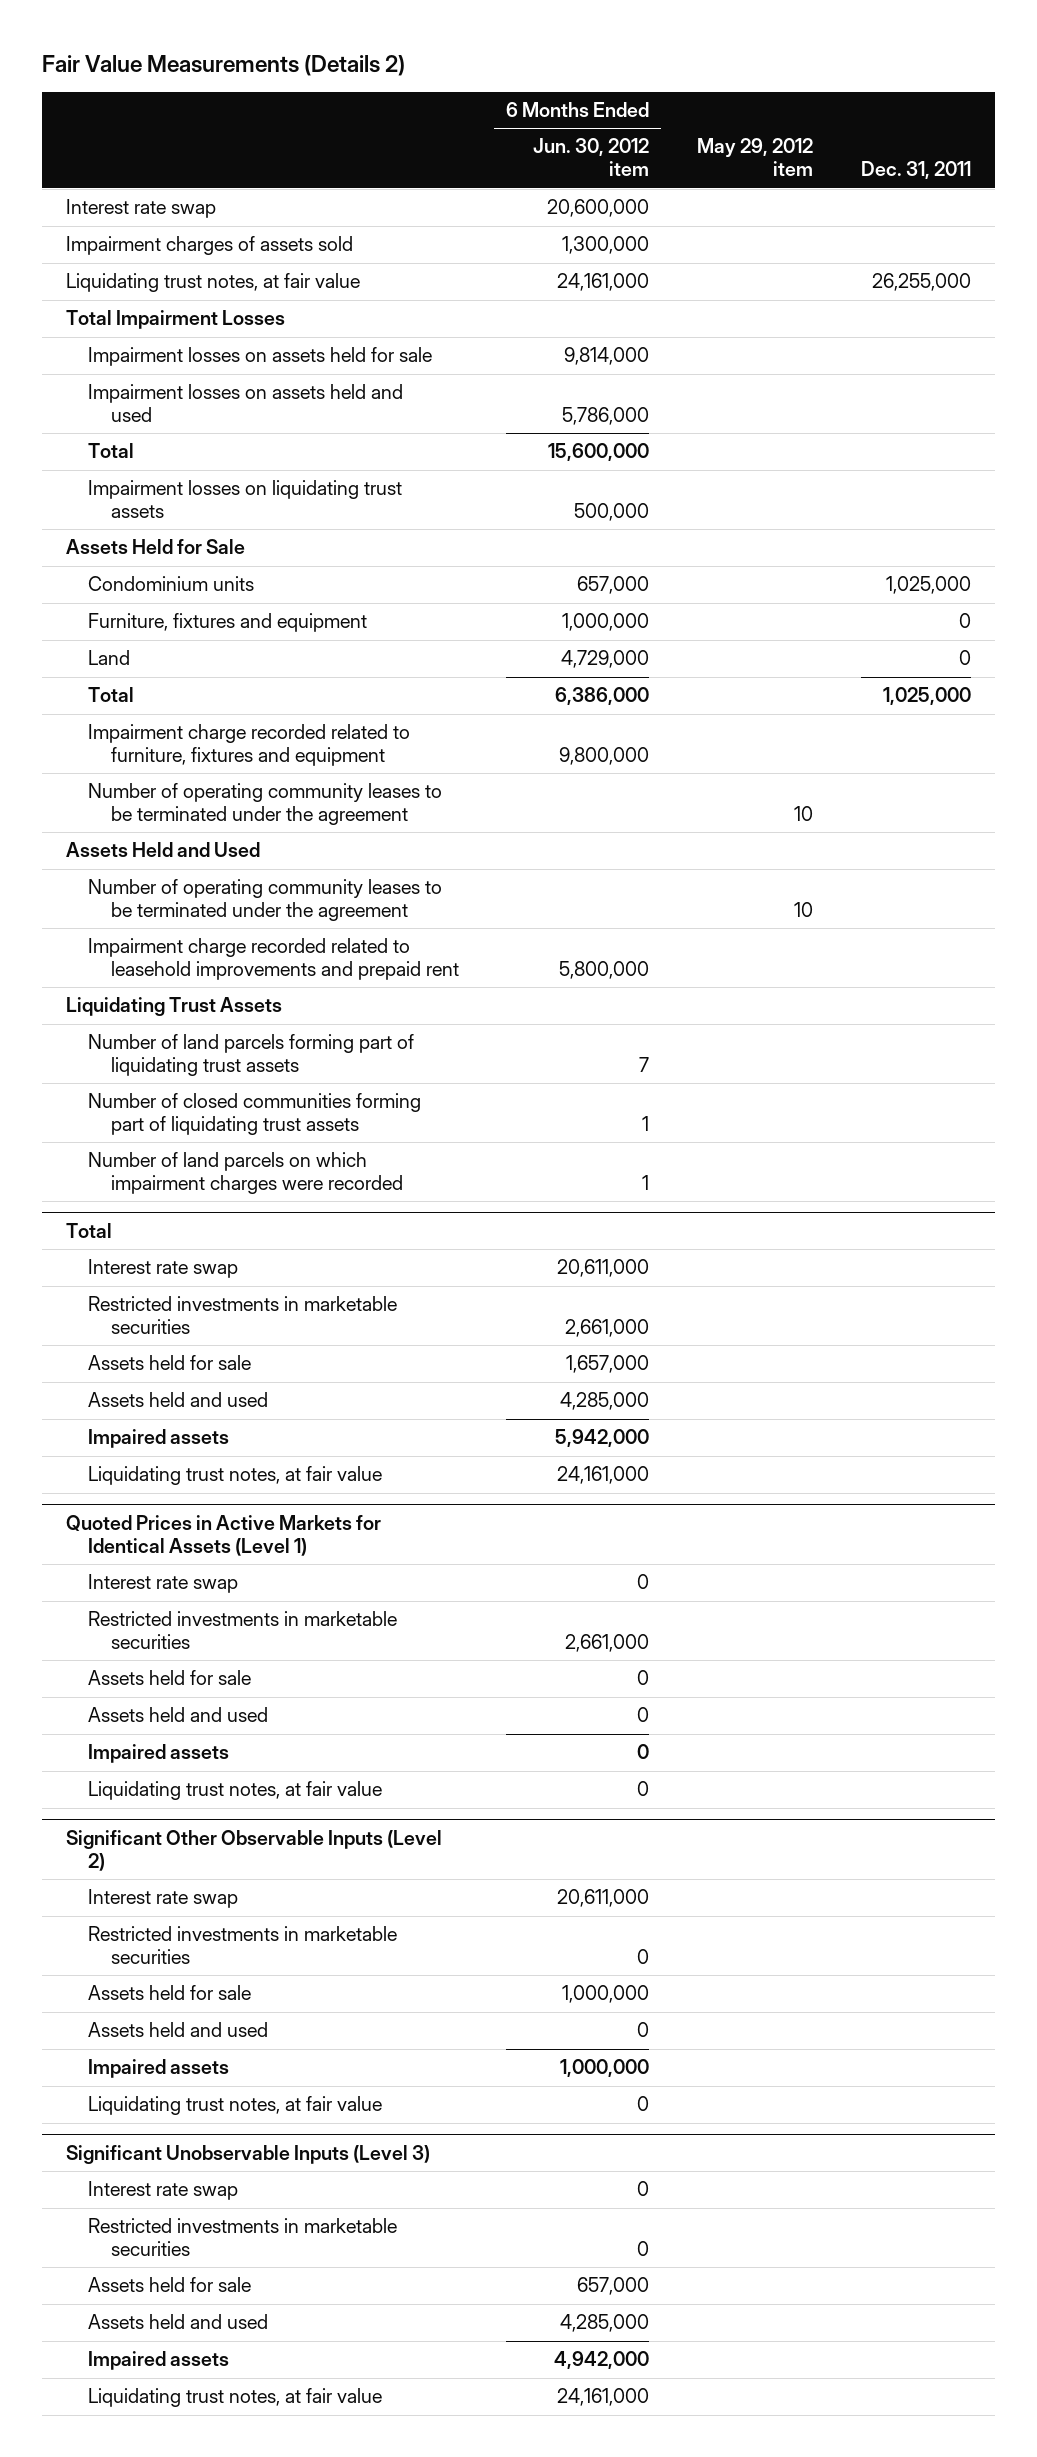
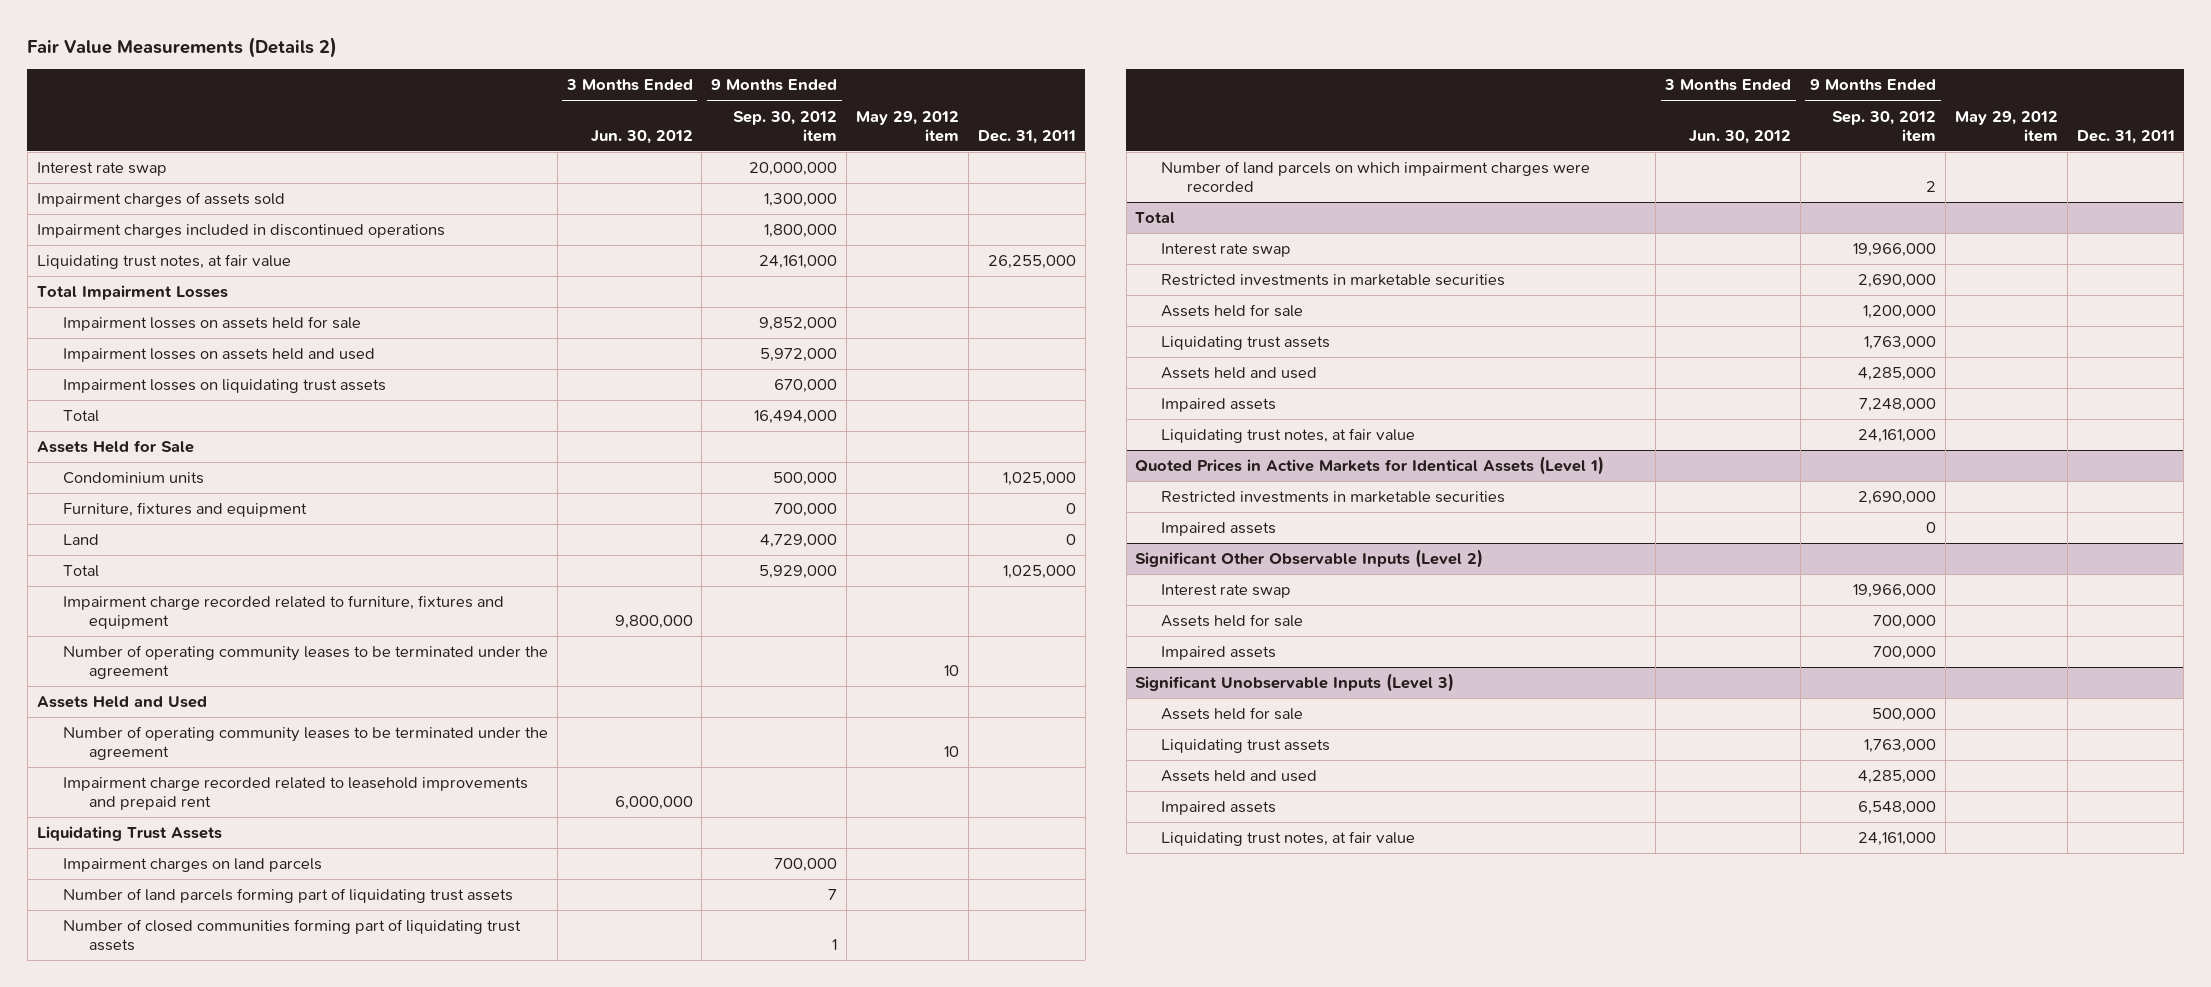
- | 6 Months Ended Jun. 30, 2012 item | May 29, 2012 item | Dec. 31, 2011
+ | 3 Months Ended Jun. 30, 2012 | 9 Months Ended Sep. 30, 2012 item | May 29, 2012 item | Dec. 31, 2011
+ Impairment charges included in discontinued operations | | 1,800,000 | |
moved down: Total | | 16,494,000 | |
+ Impairment charges on land parcels | | 700,000 | |
@ Total
+ Liquidating trust assets | | 1,763,000 | |
@ Quoted Prices in Active Markets for Identical Assets (Level 1)
- Interest rate swap | 0 | |
- Assets held for sale | 0 | |
- Assets held and used | 0 | |
- Liquidating trust notes, at fair value | 0 | |
@ Significant Other Observable Inputs (Level 2)
- Restricted investments in marketable securities | 0 | |
- Assets held and used | 0 | |
- Liquidating trust notes, at fair value | 0 | |
@ Significant Unobservable Inputs (Level 3)
- Interest rate swap | 0 | |
- Restricted investments in marketable securities | 0 | |
+ Liquidating trust assets | | 1,763,000 | |

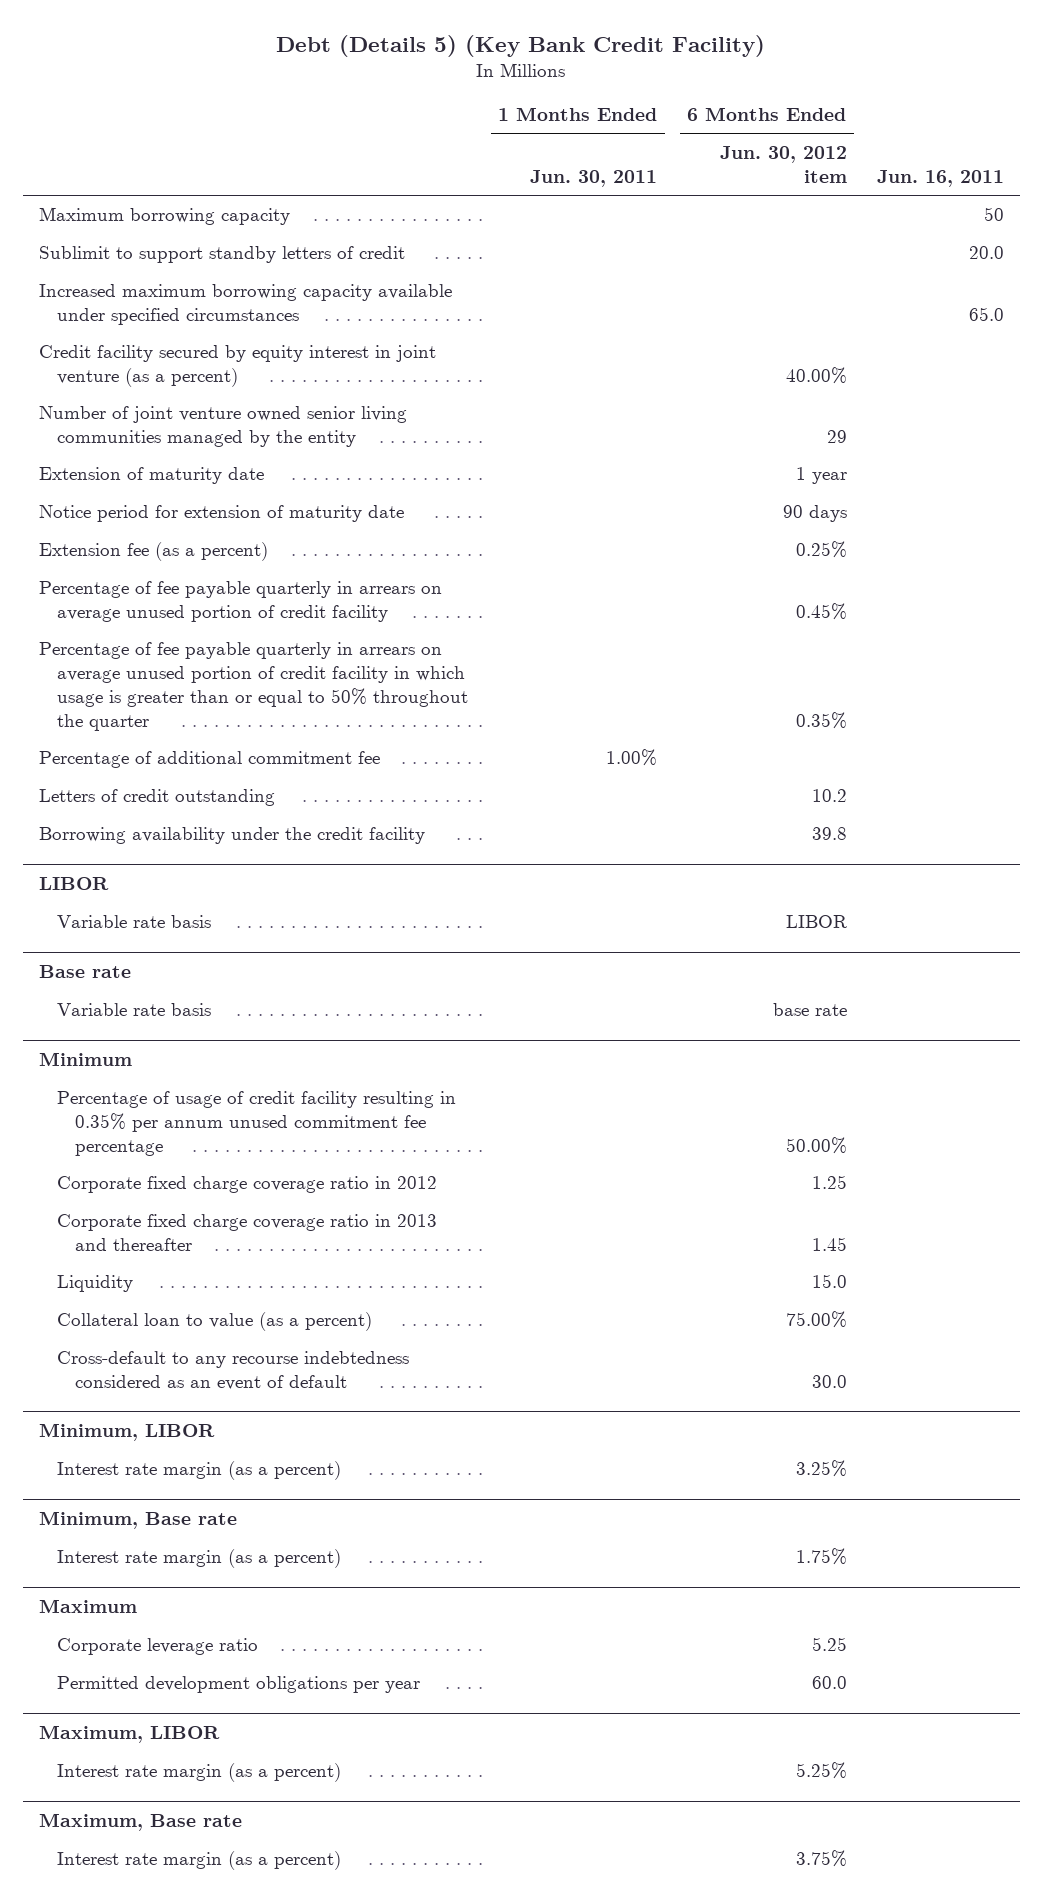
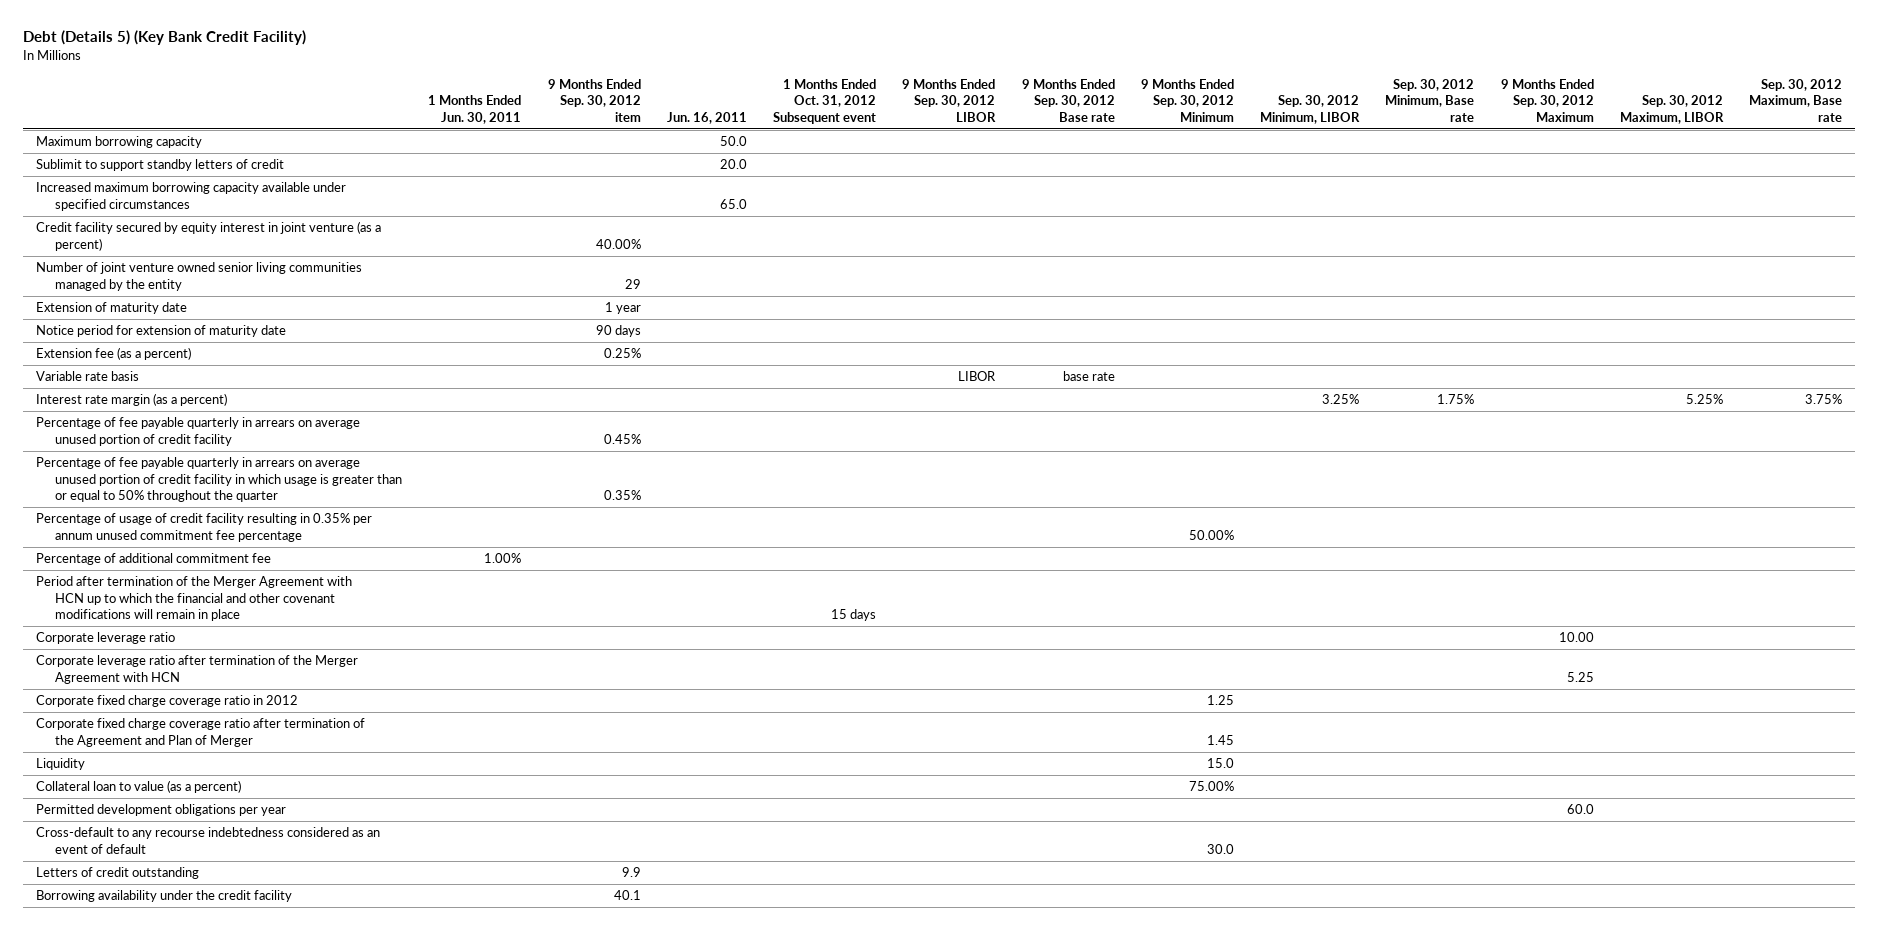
- | 1 Months Ended Jun. 30, 2011 | 6 Months Ended Jun. 30, 2012 item | Jun. 16, 2011
+ | 1 Months Ended Jun. 30, 2011 | 9 Months Ended Sep. 30, 2012 item | Jun. 16, 2011 | 1 Months Ended Oct. 31, 2012 Subsequent event | 9 Months Ended Sep. 30, 2012 LIBOR | 9 Months Ended Sep. 30, 2012 Base rate | 9 Months Ended Sep. 30, 2012 Minimum | Sep. 30, 2012 Minimum, LIBOR | Sep. 30, 2012 Minimum, Base rate | 9 Months Ended Sep. 30, 2012 Maximum | Sep. 30, 2012 Maximum, LIBOR | Sep. 30, 2012 Maximum, Base rate
- Maximum borrowing capacity | | | 50
+ Maximum borrowing capacity | | | 50.0 | | | | | | | | |
+ Variable rate basis | | | | | LIBOR | base rate | | | | | |
+ Interest rate margin (as a percent) | | | | | | | | 3.25% | 1.75% | | 5.25% | 3.75%
+ Percentage of usage of credit facility resulting in 0.35% per annum unused commitment fee percentage | | | | | | | 50.00% | | | | |
+ Period after termination of the Merger Agreement with HCN up to which the financial and other covenant modifications will remain in place | | | | 15 days | | | | | | | |
+ Corporate leverage ratio | | | | | | | | | | 10.00 | |
+ Corporate leverage ratio after termination of the Merger Agreement with HCN | | | | | | | | | | 5.25 | |
+ Corporate fixed charge coverage ratio in 2012 | | | | | | | 1.25 | | | | |
+ Corporate fixed charge coverage ratio after termination of the Agreement and Plan of Merger | | | | | | | 1.45 | | | | |
+ Liquidity | | | | | | | 15.0 | | | | |
+ Collateral loan to value (as a percent) | | | | | | | 75.00% | | | | |
+ Permitted development obligations per year | | | | | | | | | | 60.0 | |
+ Cross-default to any recourse indebtedness considered as an event of default | | | | | | | 30.0 | | | | |
- LIBOR
- Variable rate basis | | LIBOR |
- Base rate
- Variable rate basis | | base rate |
- Minimum
- Percentage of usage of credit facility resulting in 0.35% per annum unused commitment fee percentage | | 50.00% |
- Corporate fixed charge coverage ratio in 2012 | | 1.25 |
- Corporate fixed charge coverage ratio in 2013 and thereafter | | 1.45 |
- Liquidity | | 15.0 |
- Collateral loan to value (as a percent) | | 75.00% |
- Cross-default to any recourse indebtedness considered as an event of default | | 30.0 |
- Minimum, LIBOR
- Interest rate margin (as a percent) | | 3.25% |
- Minimum, Base rate
- Interest rate margin (as a percent) | | 1.75% |
- Maximum
- Corporate leverage ratio | | 5.25 |
- Permitted development obligations per year | | 60.0 |
- Maximum, LIBOR
- Interest rate margin (as a percent) | | 5.25% |
- Maximum, Base rate
- Interest rate margin (as a percent) | | 3.75% |

